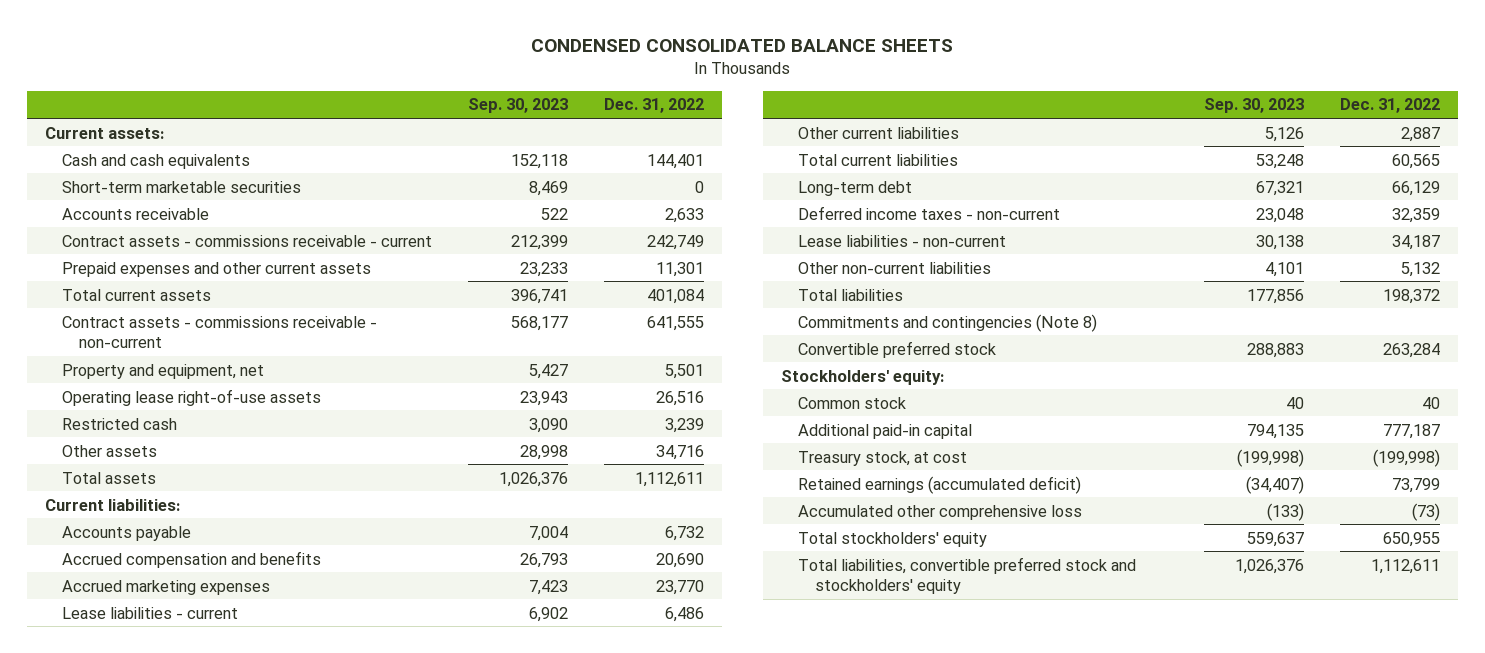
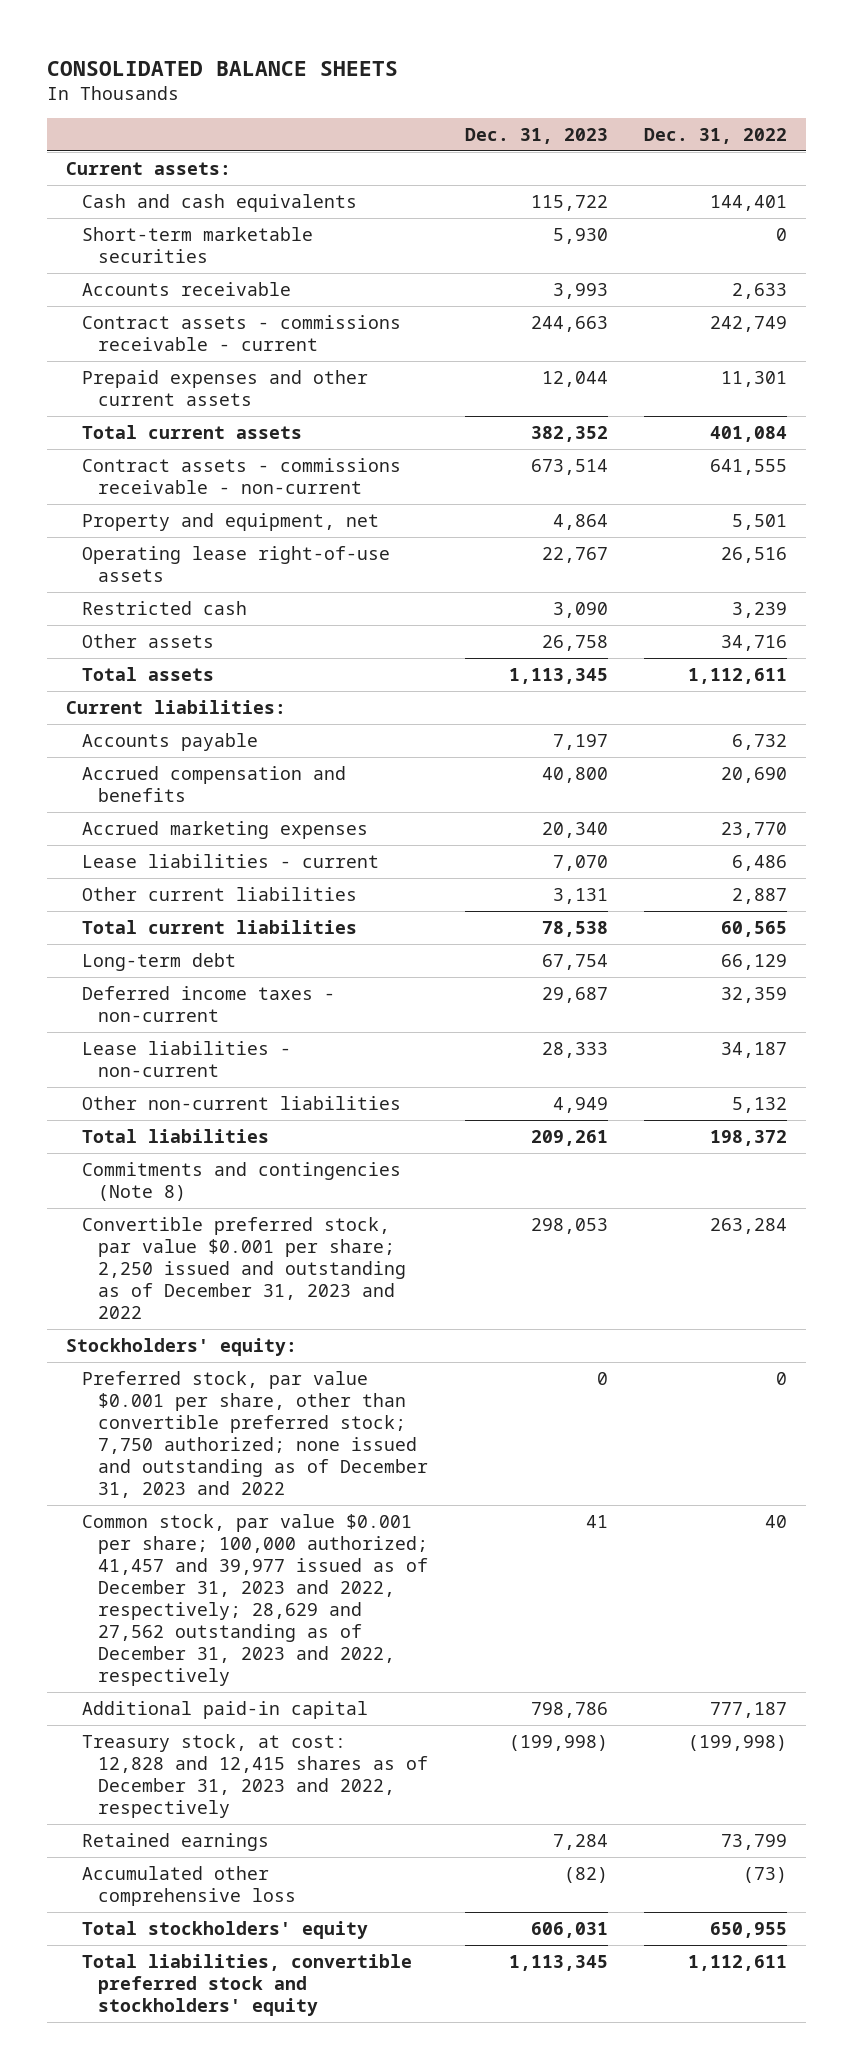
- CONDENSED CONSOLIDATED BALANCE SHEETS
+ CONSOLIDATED BALANCE SHEETS
- | Sep. 30, 2023 | Dec. 31, 2022
+ | Dec. 31, 2023 | Dec. 31, 2022
- Convertible preferred stock | 288,883 | 263,284
+ Convertible preferred stock, par value $0.001 per share; 2,250 issued and outstanding as of December 31, 2023 and 2022 | 298,053 | 263,284
- Common stock | 40 | 40
+ Preferred stock, par value $0.001 per share, other than convertible preferred stock; 7,750 authorized; none issued and outstanding as of December 31, 2023 and 2022 | 0 | 0
+ Common stock, par value $0.001 per share; 100,000 authorized; 41,457 and 39,977 issued as of December 31, 2023 and 2022, respectively; 28,629 and 27,562 outstanding as of December 31, 2023 and 2022, respectively | 41 | 40
- Treasury stock, at cost | (199,998) | (199,998)
- Retained earnings (accumulated deficit) | (34,407) | 73,799
+ Treasury stock, at cost: 12,828 and 12,415 shares as of December 31, 2023 and 2022, respectively | (199,998) | (199,998)
+ Retained earnings | 7,284 | 73,799

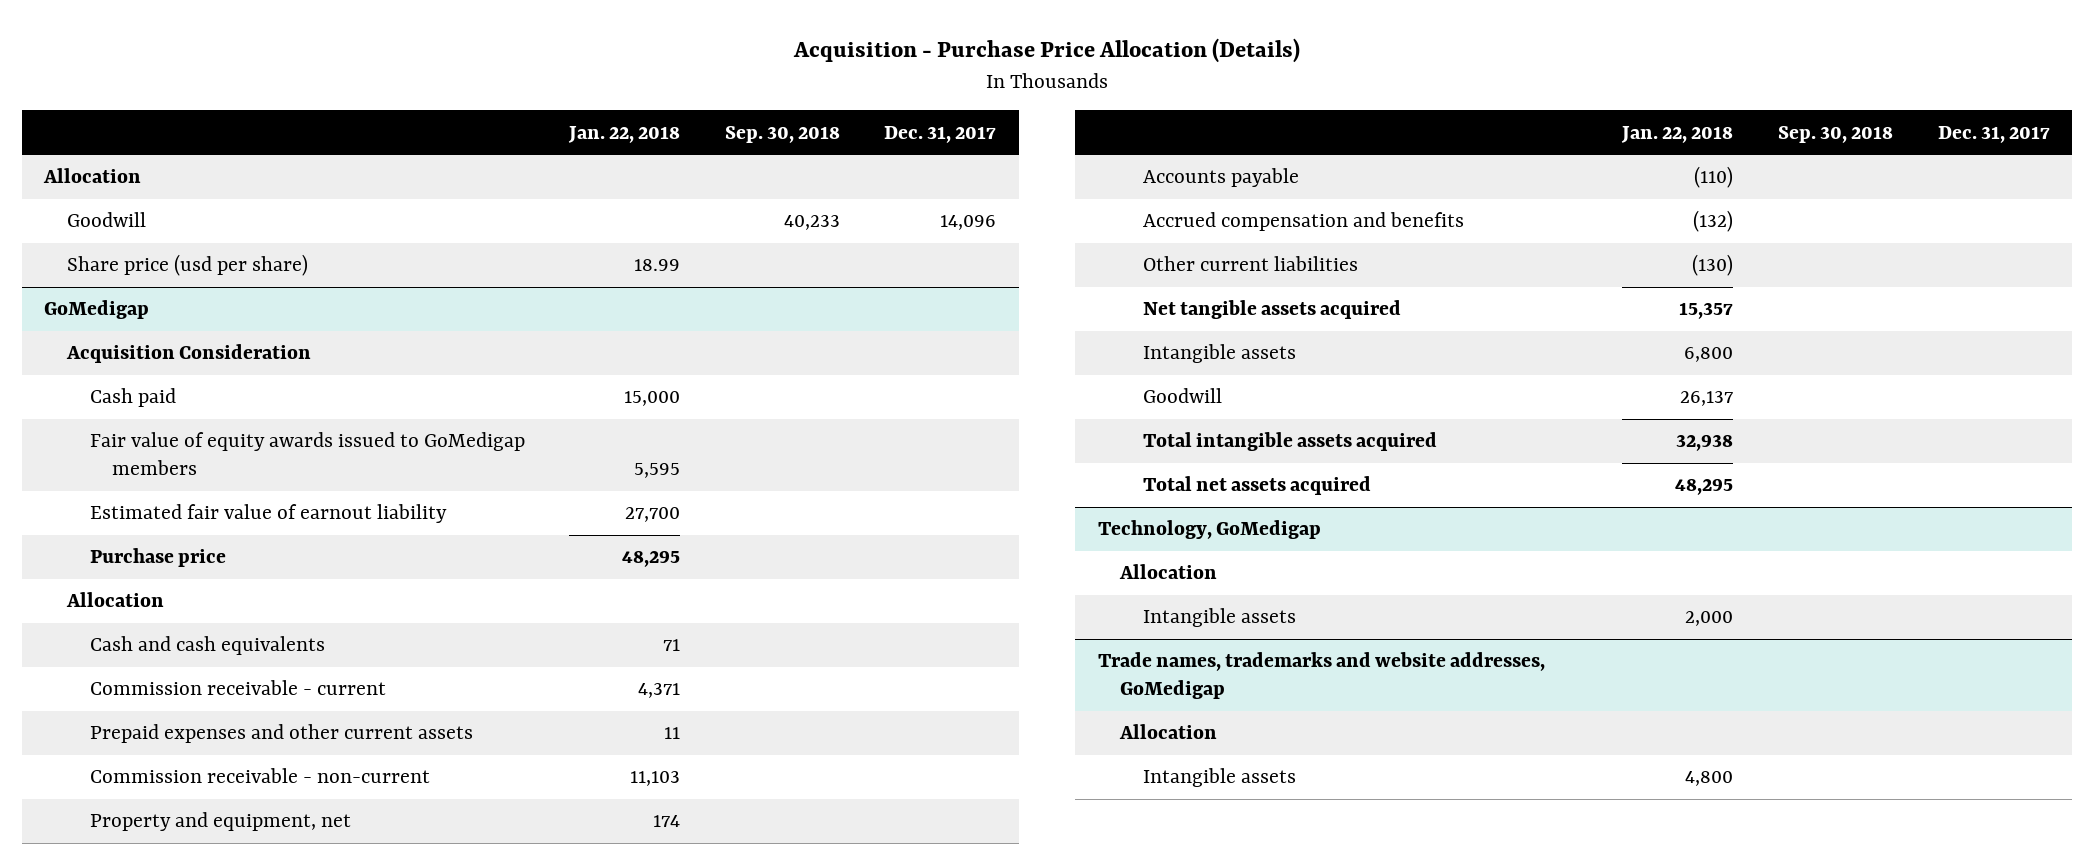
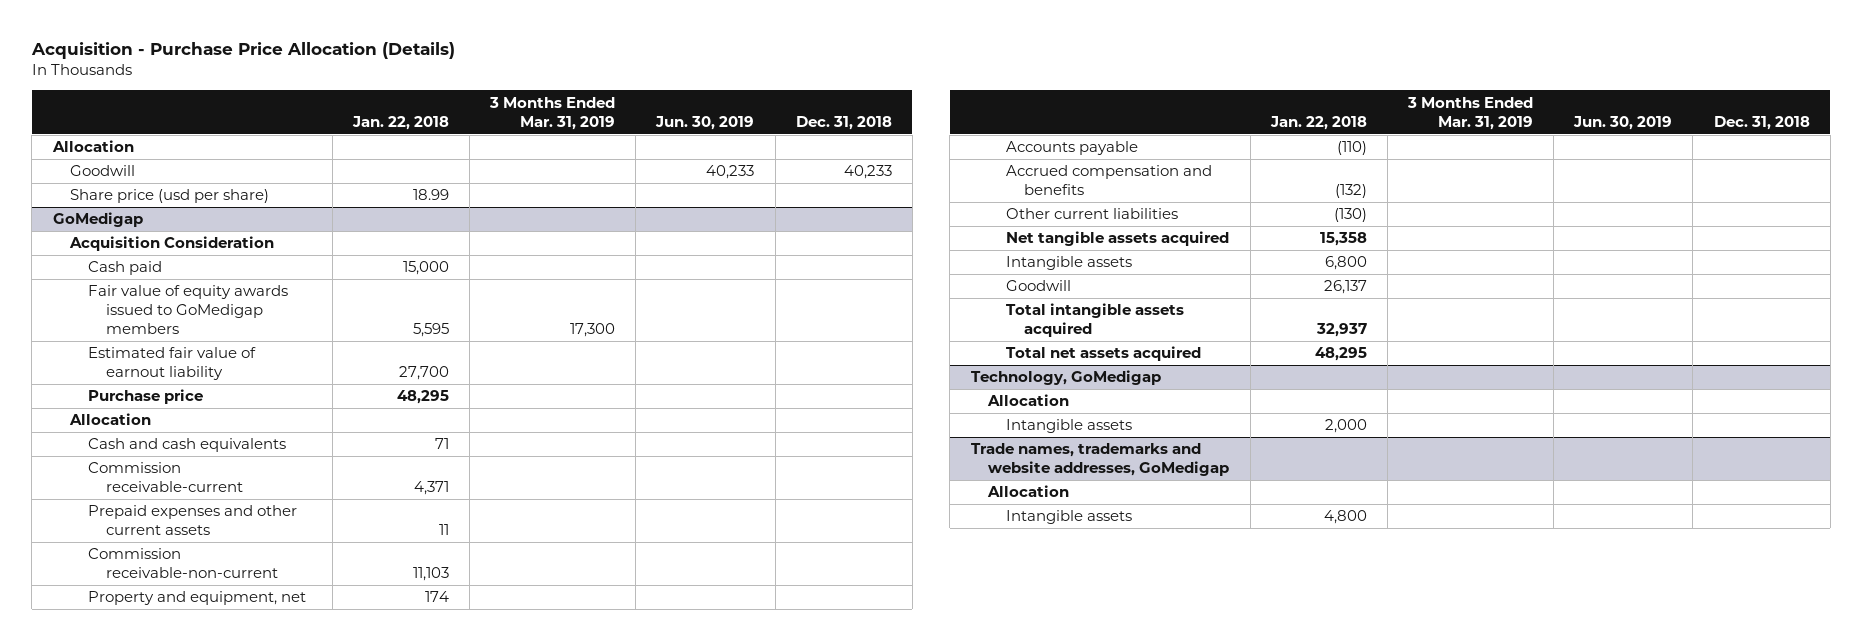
- | Jan. 22, 2018 | Sep. 30, 2018 | Dec. 31, 2017
+ | Jan. 22, 2018 | 3 Months Ended Mar. 31, 2019 | Jun. 30, 2019 | Dec. 31, 2018
@ GoMedigap
- Commission receivable - current | 4,371 | |
+ Commission receivable-current | 4,371 | | |
- Commission receivable - non-current | 11,103 | |
+ Commission receivable-non-current | 11,103 | | |
- Net tangible assets acquired | 15,357 | |
+ Net tangible assets acquired | 15,358 | | |
- Total intangible assets acquired | 32,938 | |
+ Total intangible assets acquired | 32,937 | | |

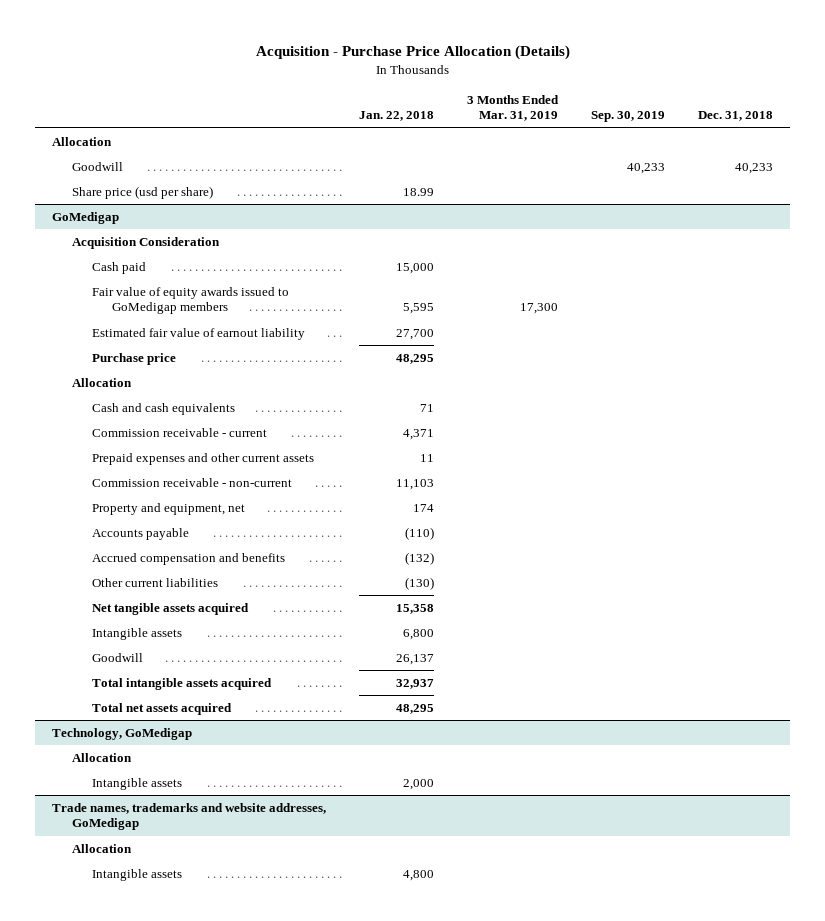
- | Jan. 22, 2018 | 3 Months Ended Mar. 31, 2019 | Jun. 30, 2019 | Dec. 31, 2018
+ | Jan. 22, 2018 | 3 Months Ended Mar. 31, 2019 | Sep. 30, 2019 | Dec. 31, 2018
@ GoMedigap
- Commission receivable-current | 4,371 | | |
+ Commission receivable - current | 4,371 | | |
- Commission receivable-non-current | 11,103 | | |
+ Commission receivable - non-current | 11,103 | | |

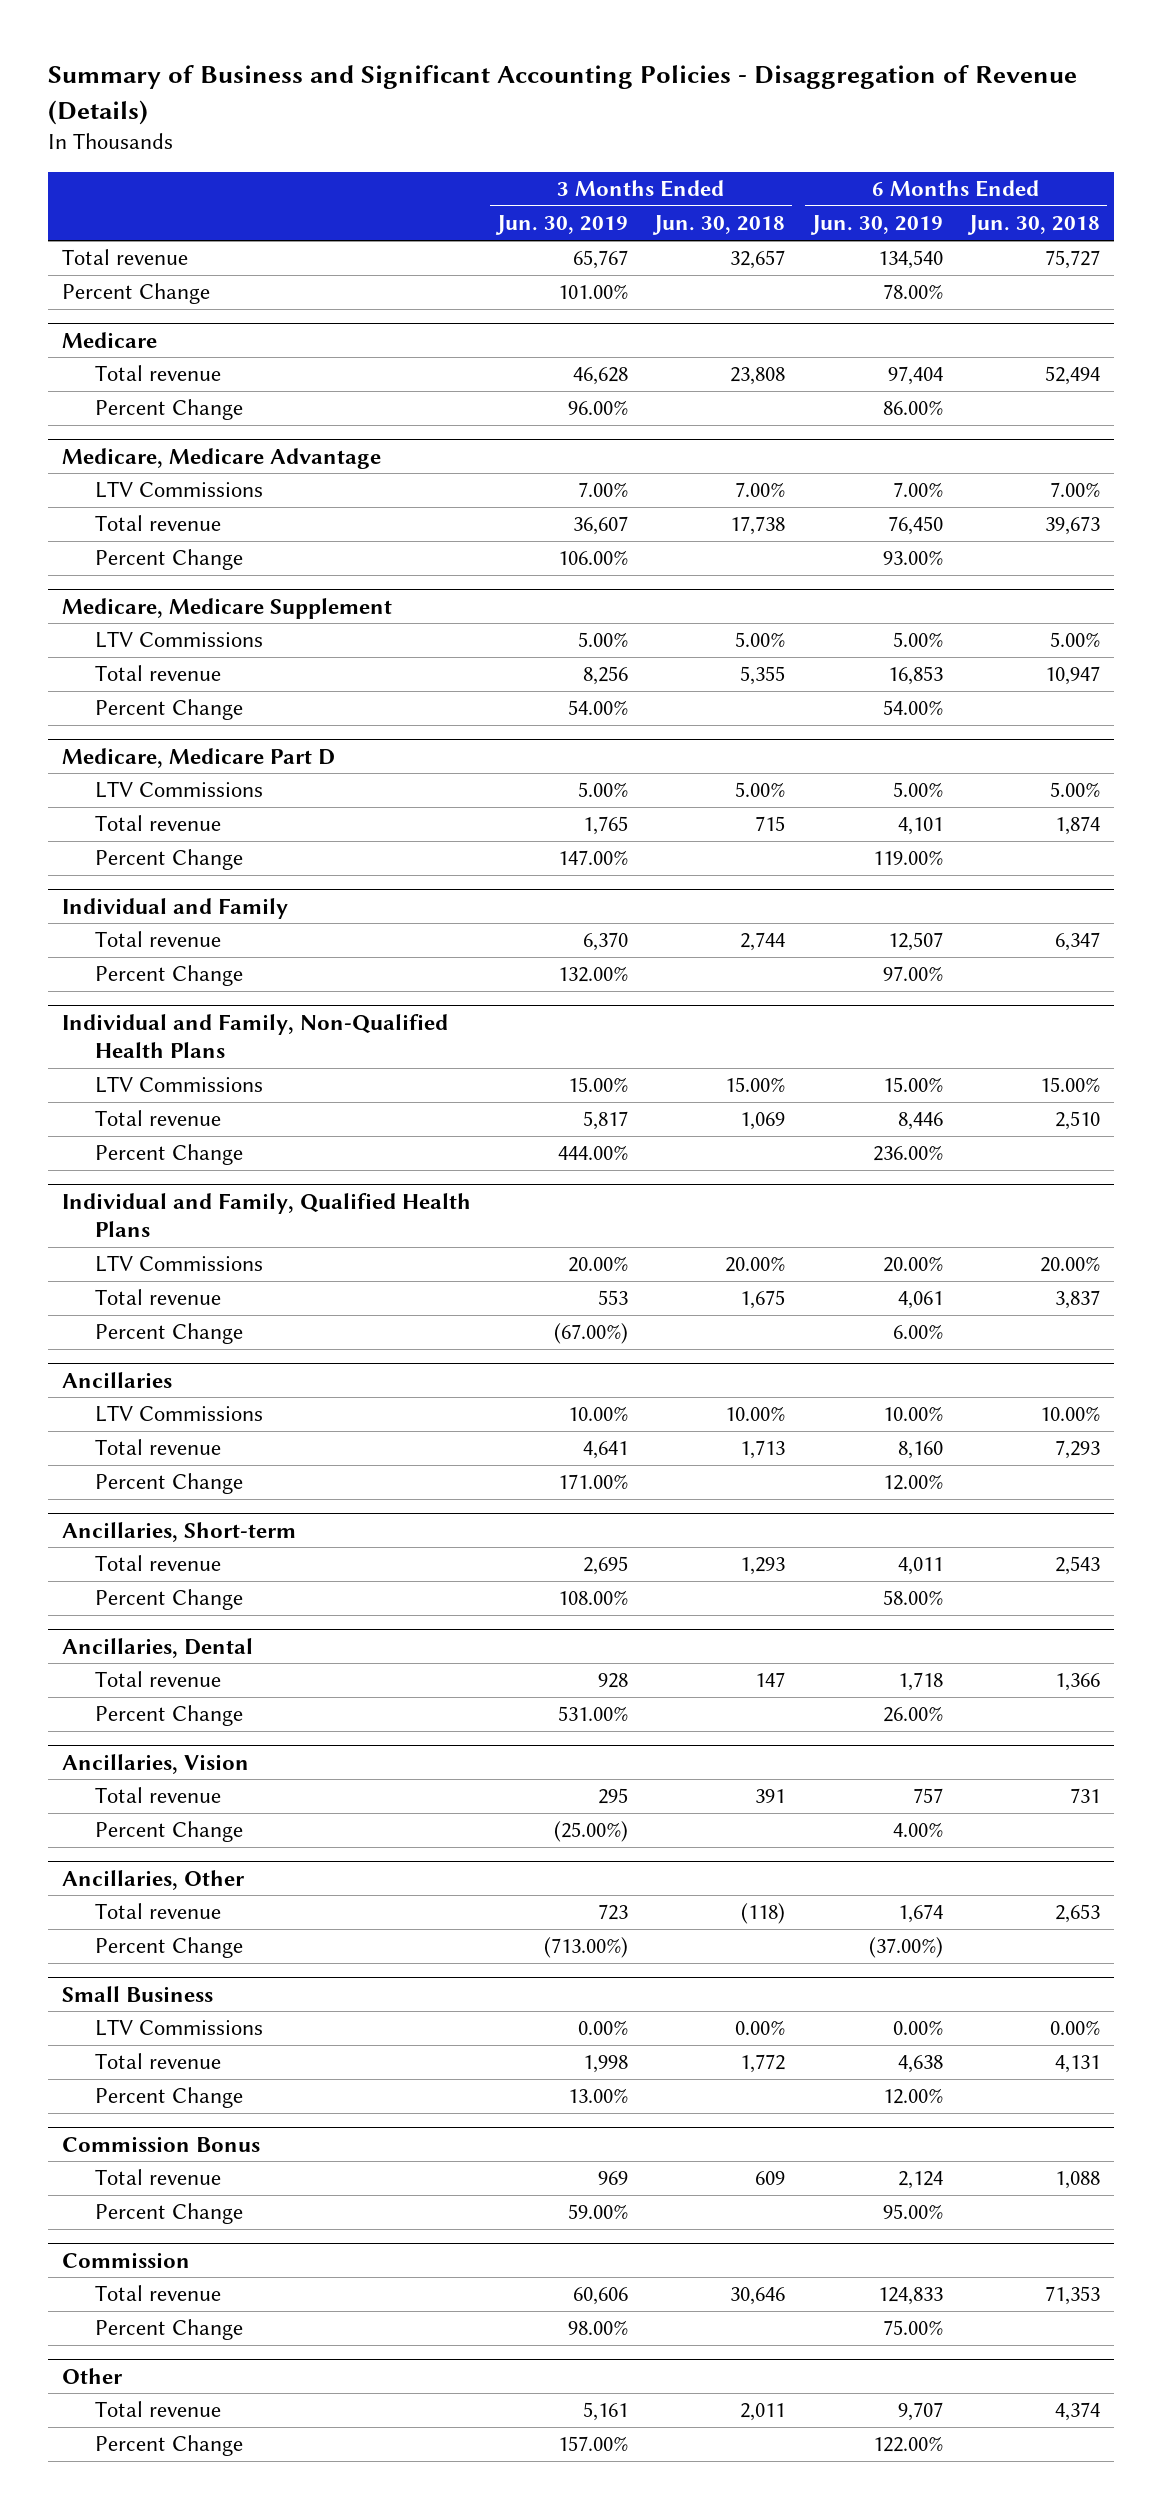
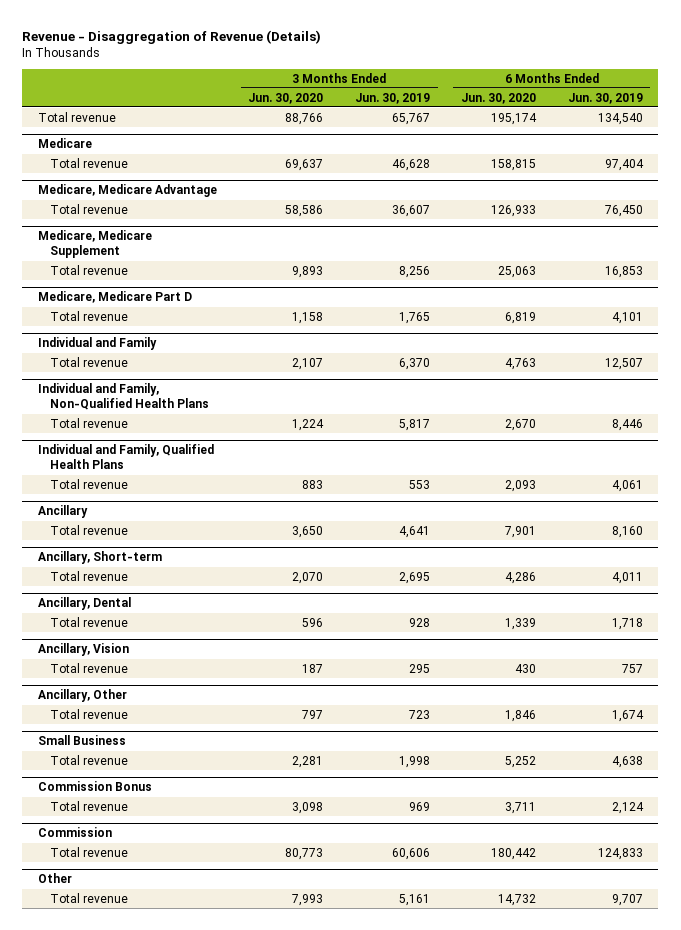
- Summary of Business and Significant Accounting Policies - Disaggregation of Revenue (Details)
+ Revenue - Disaggregation of Revenue (Details)
- | 3 Months Ended Jun. 30, 2019 | 3 Months Ended Jun. 30, 2018 | 6 Months Ended Jun. 30, 2019 | 6 Months Ended Jun. 30, 2018
+ | 3 Months Ended Jun. 30, 2020 | 3 Months Ended Jun. 30, 2019 | 6 Months Ended Jun. 30, 2020 | 6 Months Ended Jun. 30, 2019
- Percent Change | 101.00% | | 78.00% |
@ Medicare
- Percent Change | 96.00% | | 86.00% |
@ Medicare, Medicare Advantage
- LTV Commissions | 7.00% | 7.00% | 7.00% | 7.00%
- Percent Change | 106.00% | | 93.00% |
@ Medicare, Medicare Supplement
- LTV Commissions | 5.00% | 5.00% | 5.00% | 5.00%
- Percent Change | 54.00% | | 54.00% |
@ Medicare, Medicare Part D
- LTV Commissions | 5.00% | 5.00% | 5.00% | 5.00%
- Percent Change | 147.00% | | 119.00% |
@ Individual and Family
- Percent Change | 132.00% | | 97.00% |
@ Individual and Family, Non-Qualified Health Plans
- LTV Commissions | 15.00% | 15.00% | 15.00% | 15.00%
- Percent Change | 444.00% | | 236.00% |
@ Individual and Family, Qualified Health Plans
- LTV Commissions | 20.00% | 20.00% | 20.00% | 20.00%
- Percent Change | (67.00%) | | 6.00% |
- Ancillaries
- LTV Commissions | 10.00% | 10.00% | 10.00% | 10.00%
+ Ancillary
- Percent Change | 171.00% | | 12.00% |
- Ancillaries, Short-term
+ Ancillary, Short-term
- Percent Change | 108.00% | | 58.00% |
- Ancillaries, Dental
+ Ancillary, Dental
- Percent Change | 531.00% | | 26.00% |
- Ancillaries, Vision
+ Ancillary, Vision
- Percent Change | (25.00%) | | 4.00% |
- Ancillaries, Other
+ Ancillary, Other
- Percent Change | (713.00%) | | (37.00%) |
@ Small Business
- LTV Commissions | 0.00% | 0.00% | 0.00% | 0.00%
- Percent Change | 13.00% | | 12.00% |
@ Commission Bonus
- Percent Change | 59.00% | | 95.00% |
@ Commission
- Percent Change | 98.00% | | 75.00% |
@ Other
- Percent Change | 157.00% | | 122.00% |

